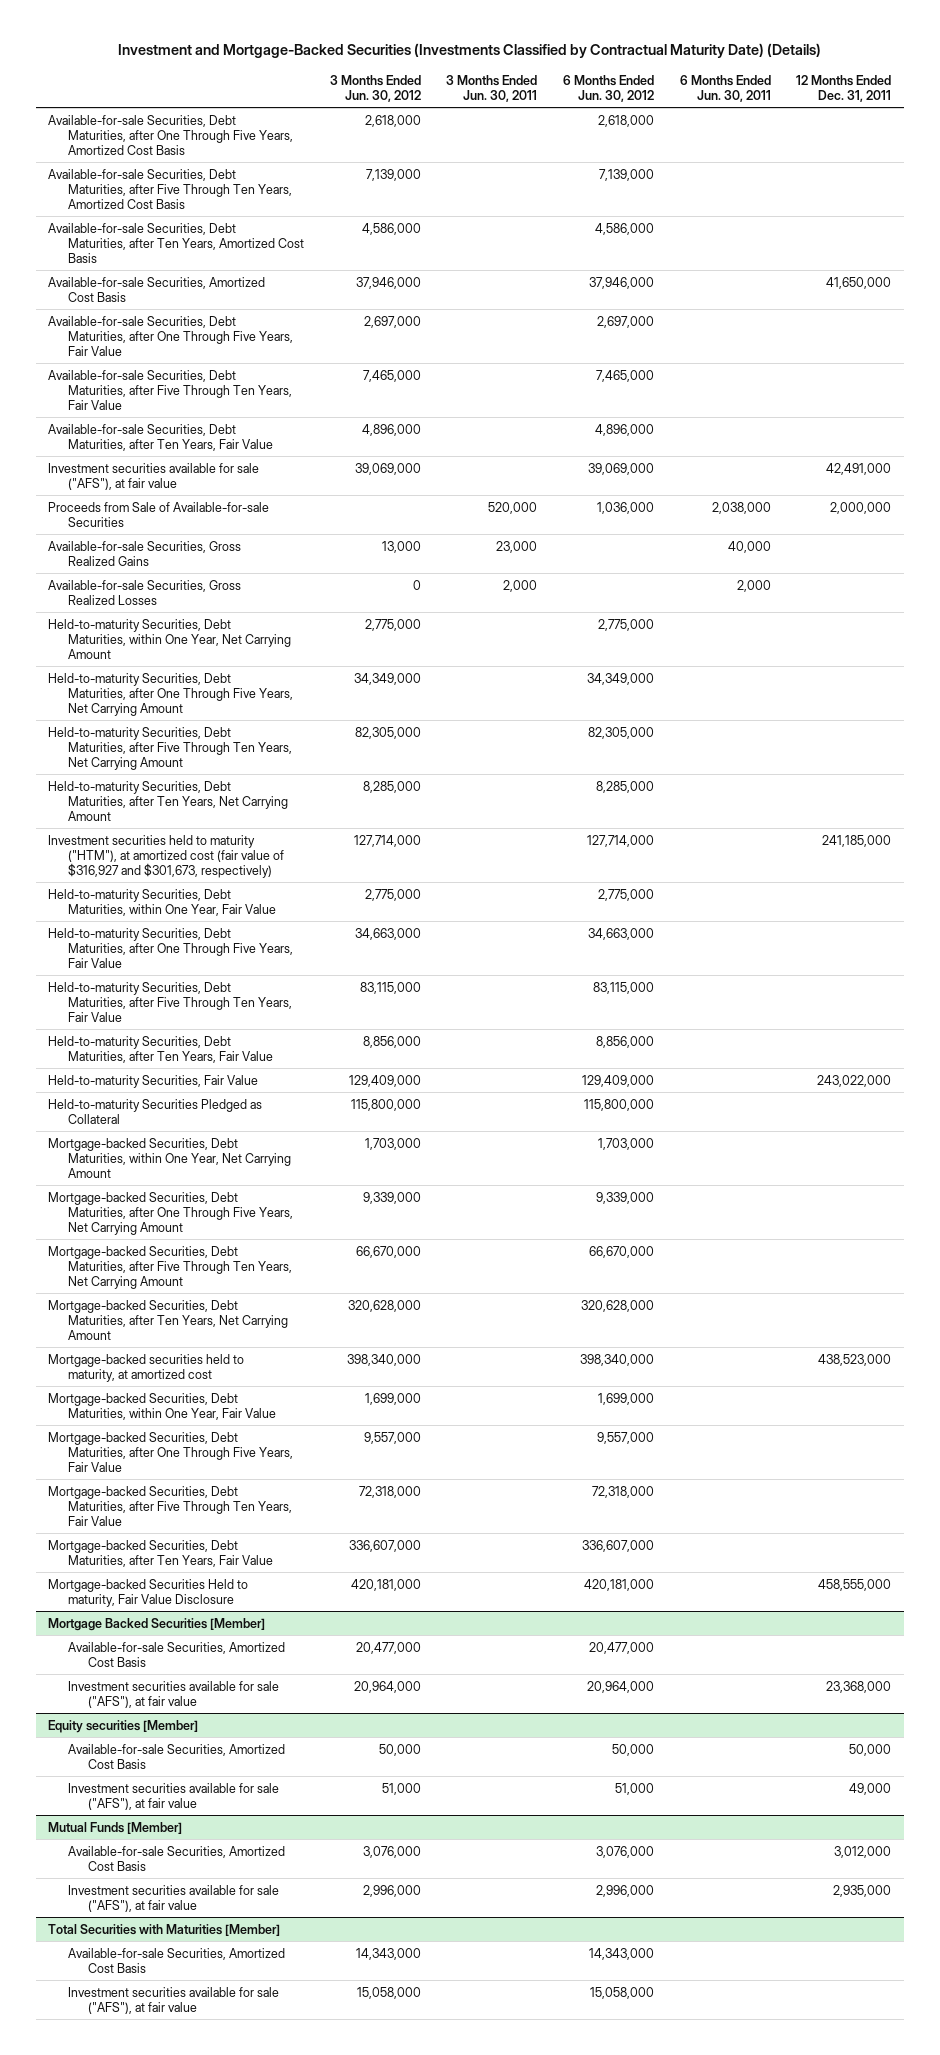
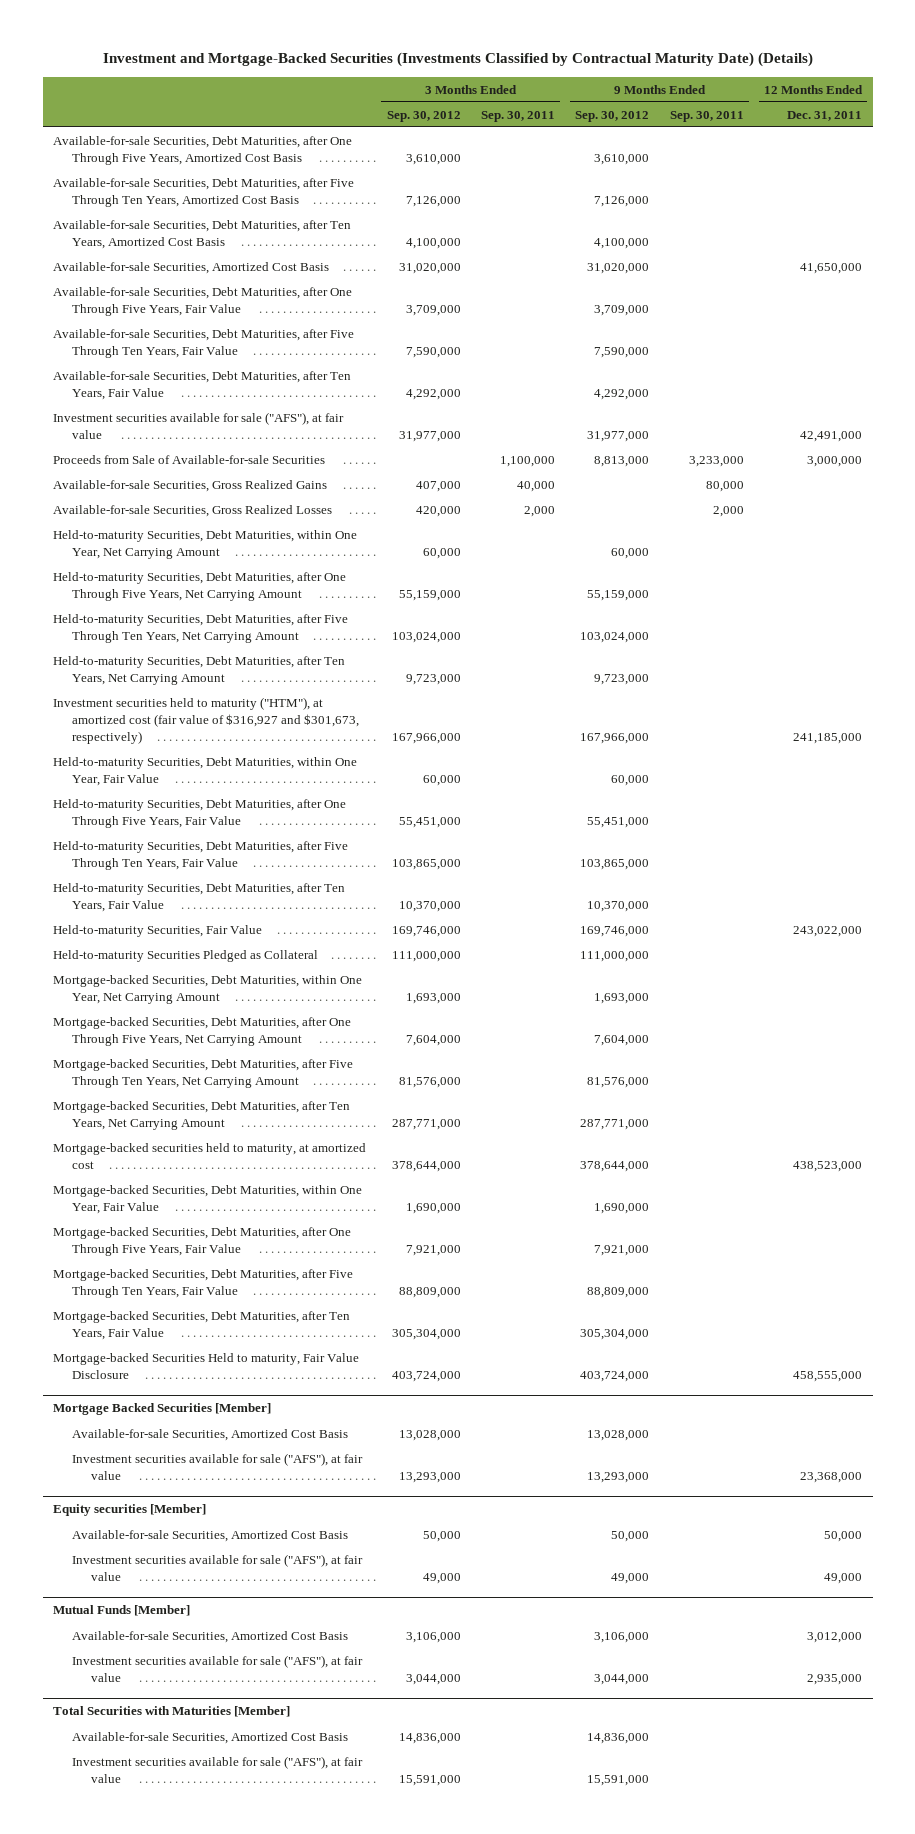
- | 3 Months Ended Jun. 30, 2012 | 3 Months Ended Jun. 30, 2011 | 6 Months Ended Jun. 30, 2012 | 6 Months Ended Jun. 30, 2011 | 12 Months Ended Dec. 31, 2011
+ | 3 Months Ended Sep. 30, 2012 | 3 Months Ended Sep. 30, 2011 | 9 Months Ended Sep. 30, 2012 | 9 Months Ended Sep. 30, 2011 | 12 Months Ended Dec. 31, 2011
- Proceeds from Sale of Available-for-sale Securities | | 520,000 | 1,036,000 | 2,038,000 | 2,000,000
+ Proceeds from Sale of Available-for-sale Securities | | 1,100,000 | 8,813,000 | 3,233,000 | 3,000,000

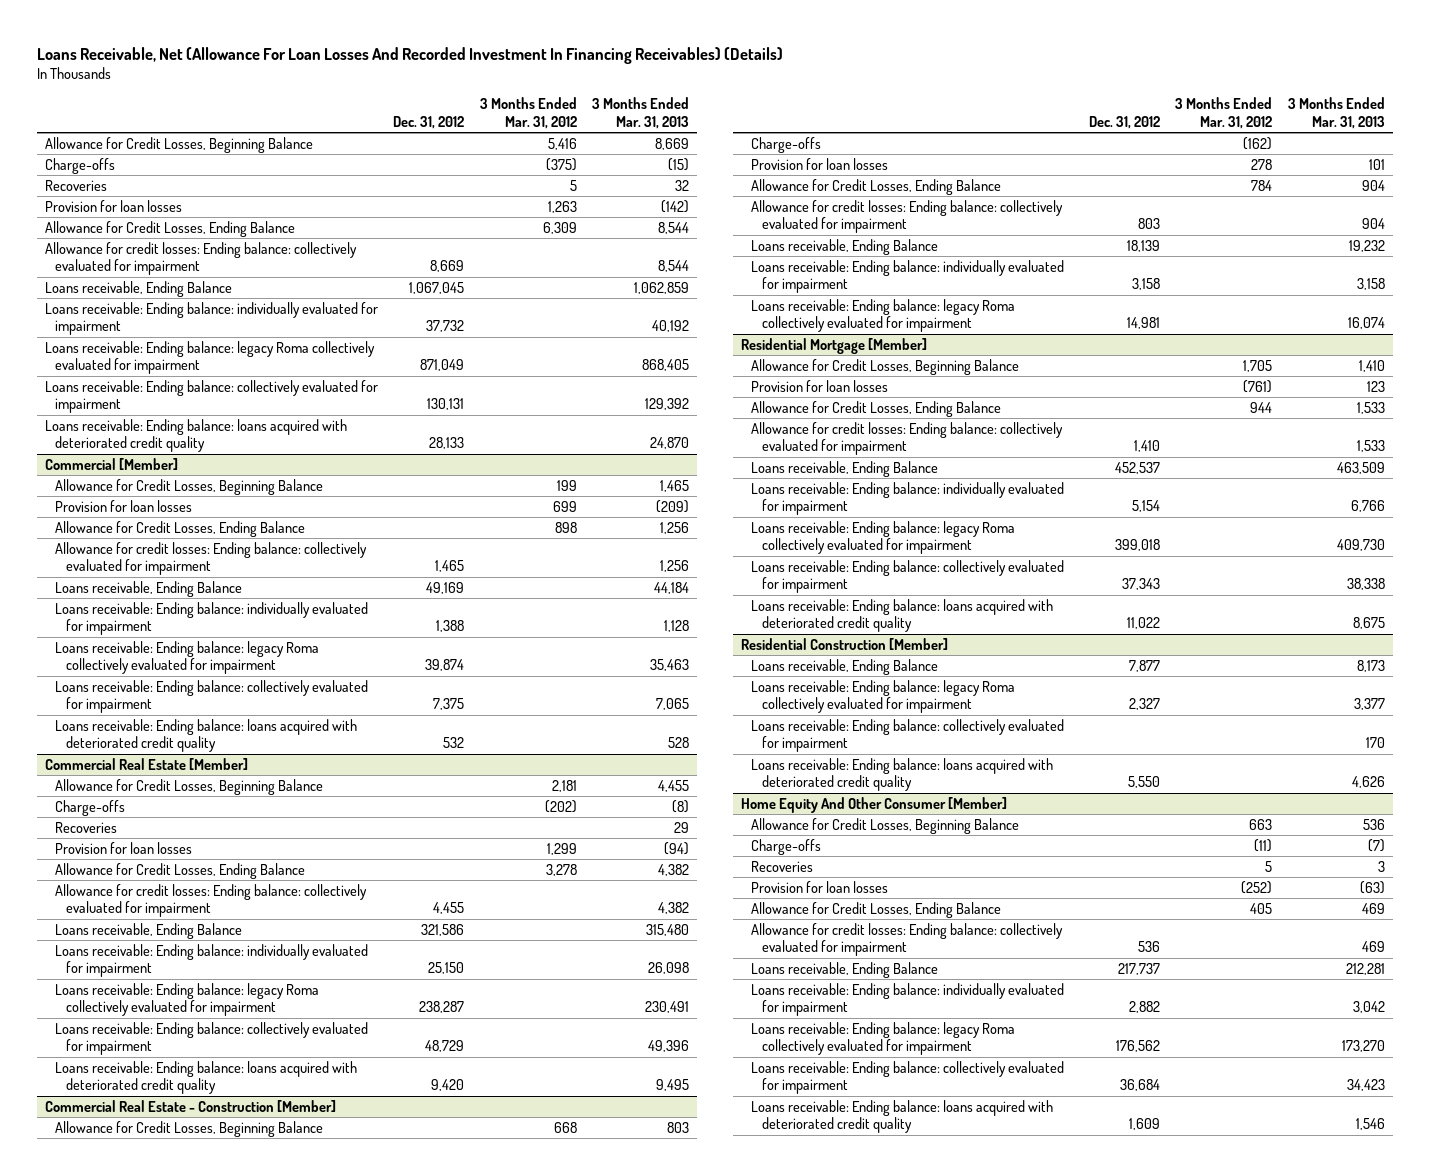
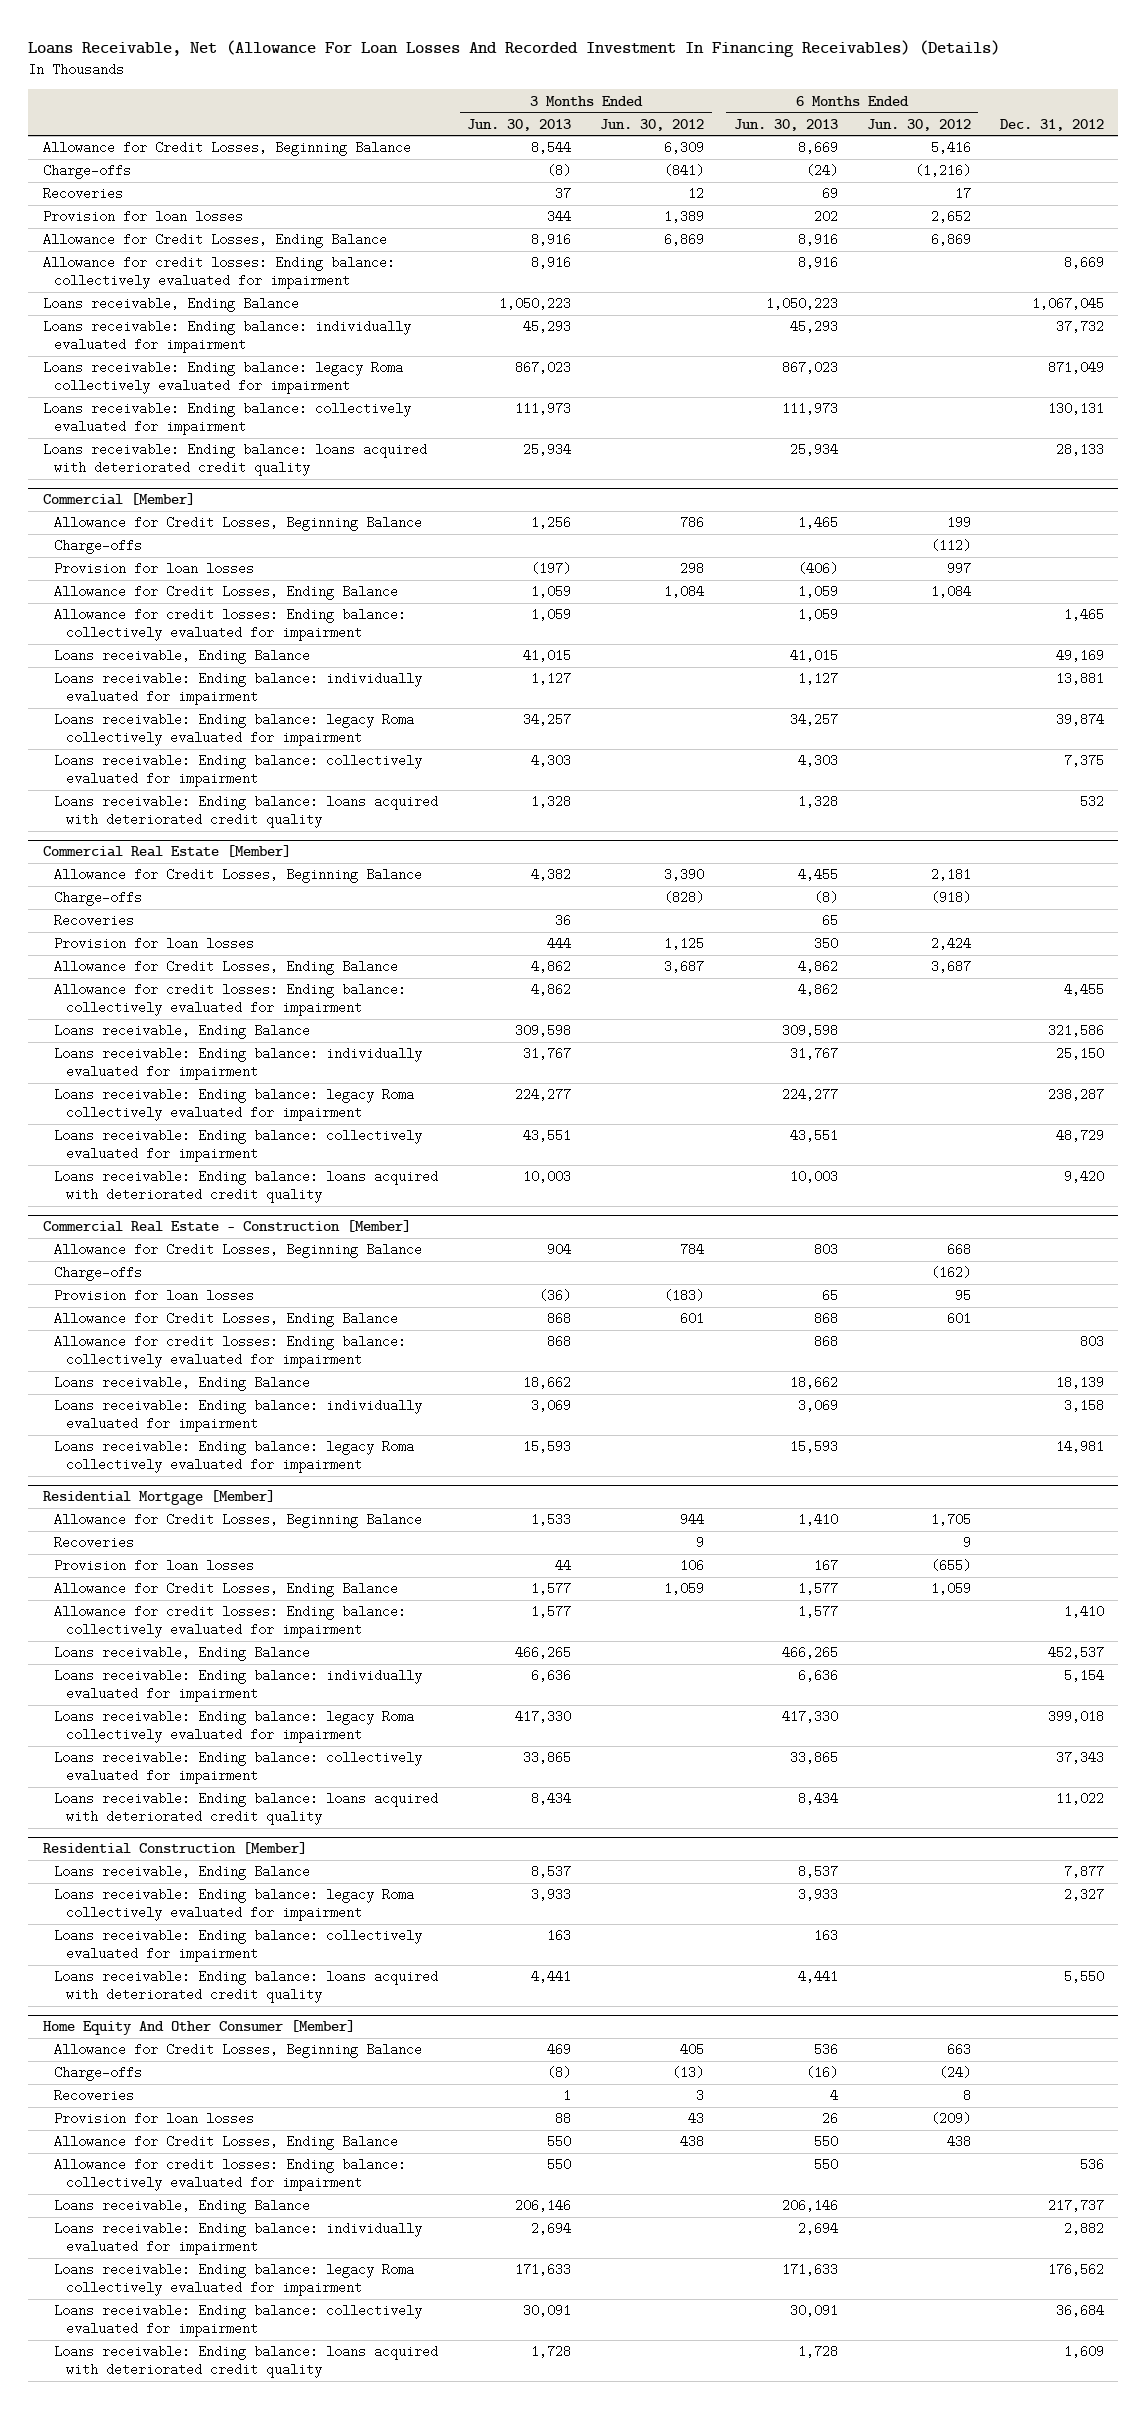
- | Dec. 31, 2012 | 3 Months Ended Mar. 31, 2012 | 3 Months Ended Mar. 31, 2013
+ | 3 Months Ended Jun. 30, 2013 | 3 Months Ended Jun. 30, 2012 | 6 Months Ended Jun. 30, 2013 | 6 Months Ended Jun. 30, 2012 | Dec. 31, 2012
@ Commercial [Member]
+ Charge-offs | | | | (112) |
- Loans receivable: Ending balance: individually evaluated for impairment | 1,388 | | 1,128
+ Loans receivable: Ending balance: individually evaluated for impairment | 1,127 | | 1,127 | | 13,881
@ Residential Mortgage [Member]
+ Recoveries | | 9 | | 9 |

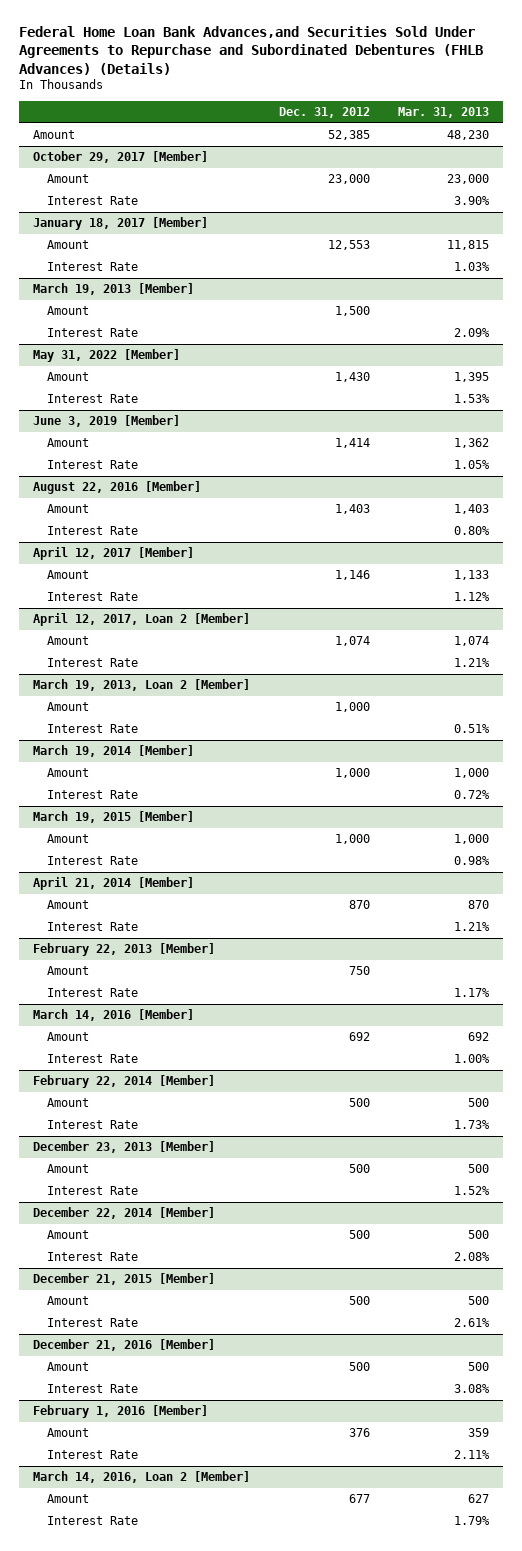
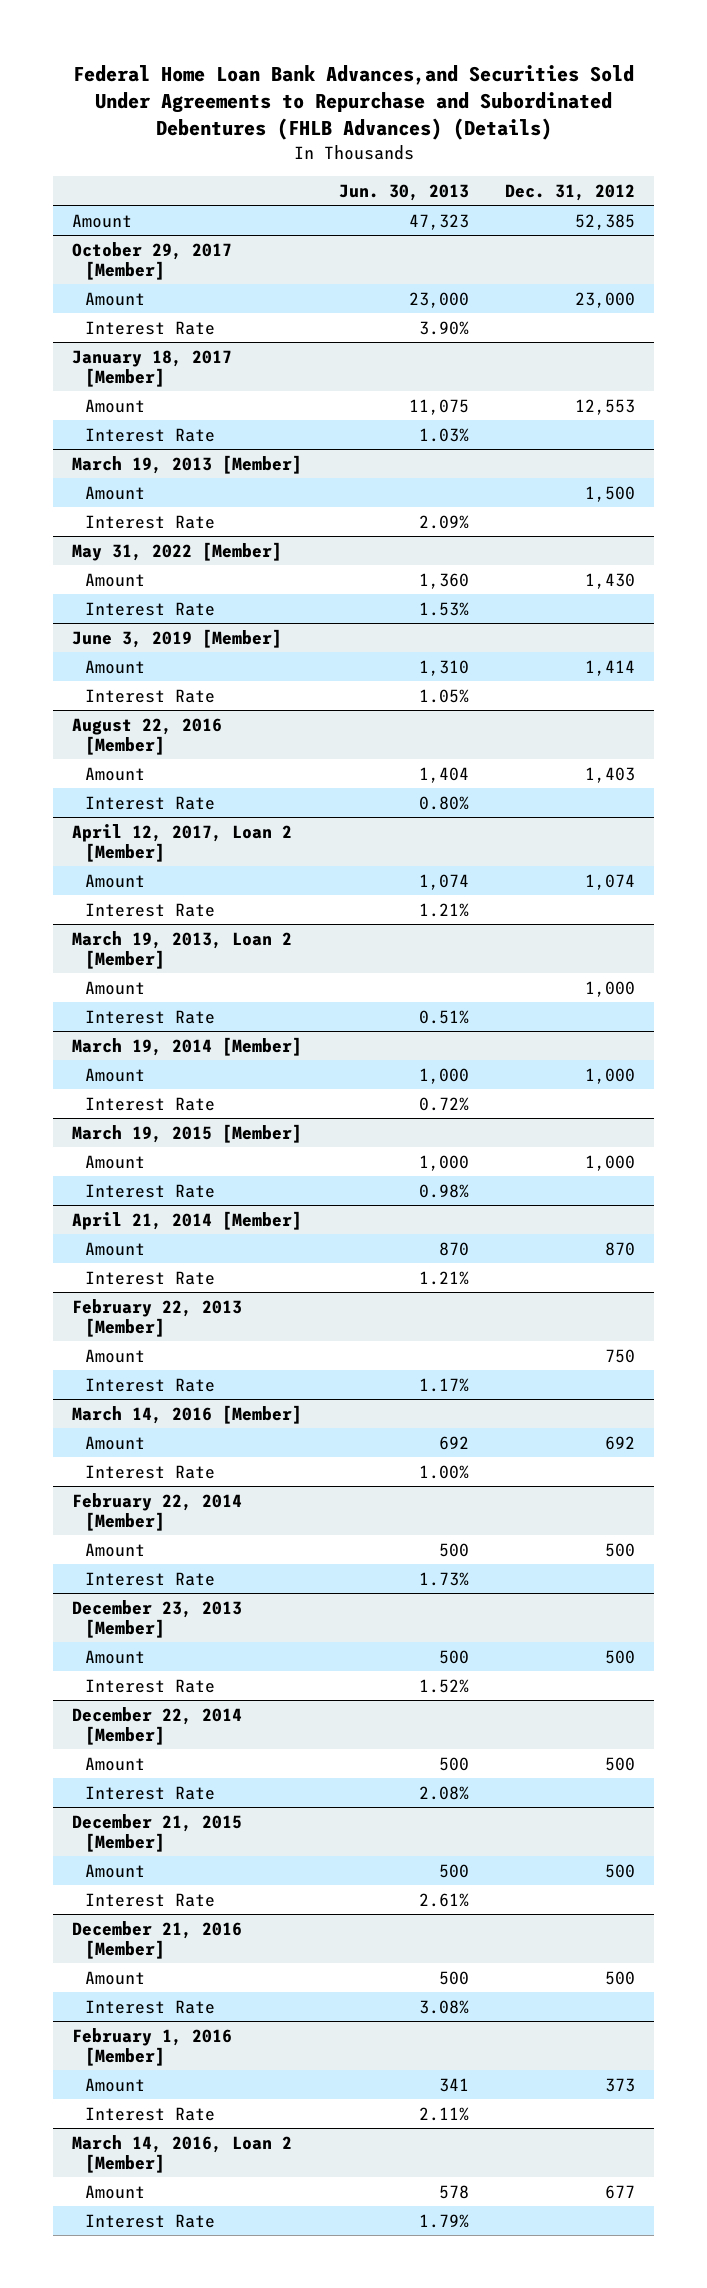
- | Dec. 31, 2012 | Mar. 31, 2013
+ | Jun. 30, 2013 | Dec. 31, 2012
- April 12, 2017 [Member]
- Amount | 1,146 | 1,133
- Interest Rate | | 1.12%
@ February 1, 2016 [Member]
- Amount | 376 | 359
+ Amount | 341 | 373

